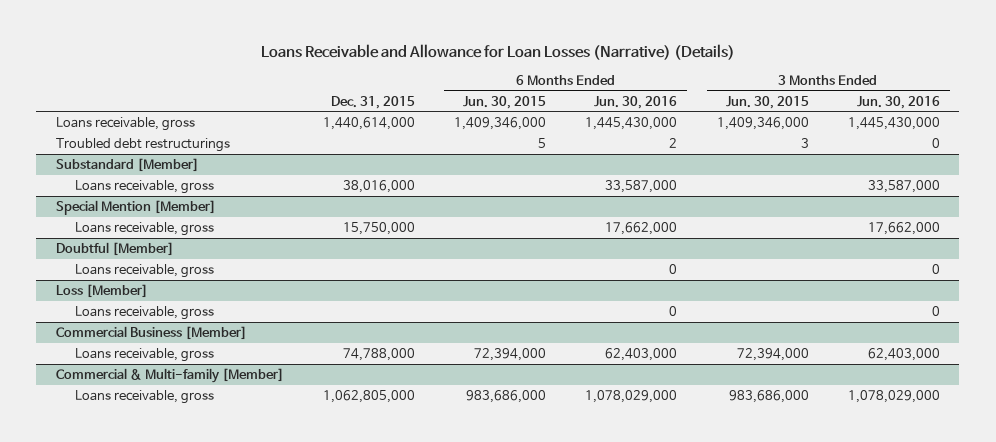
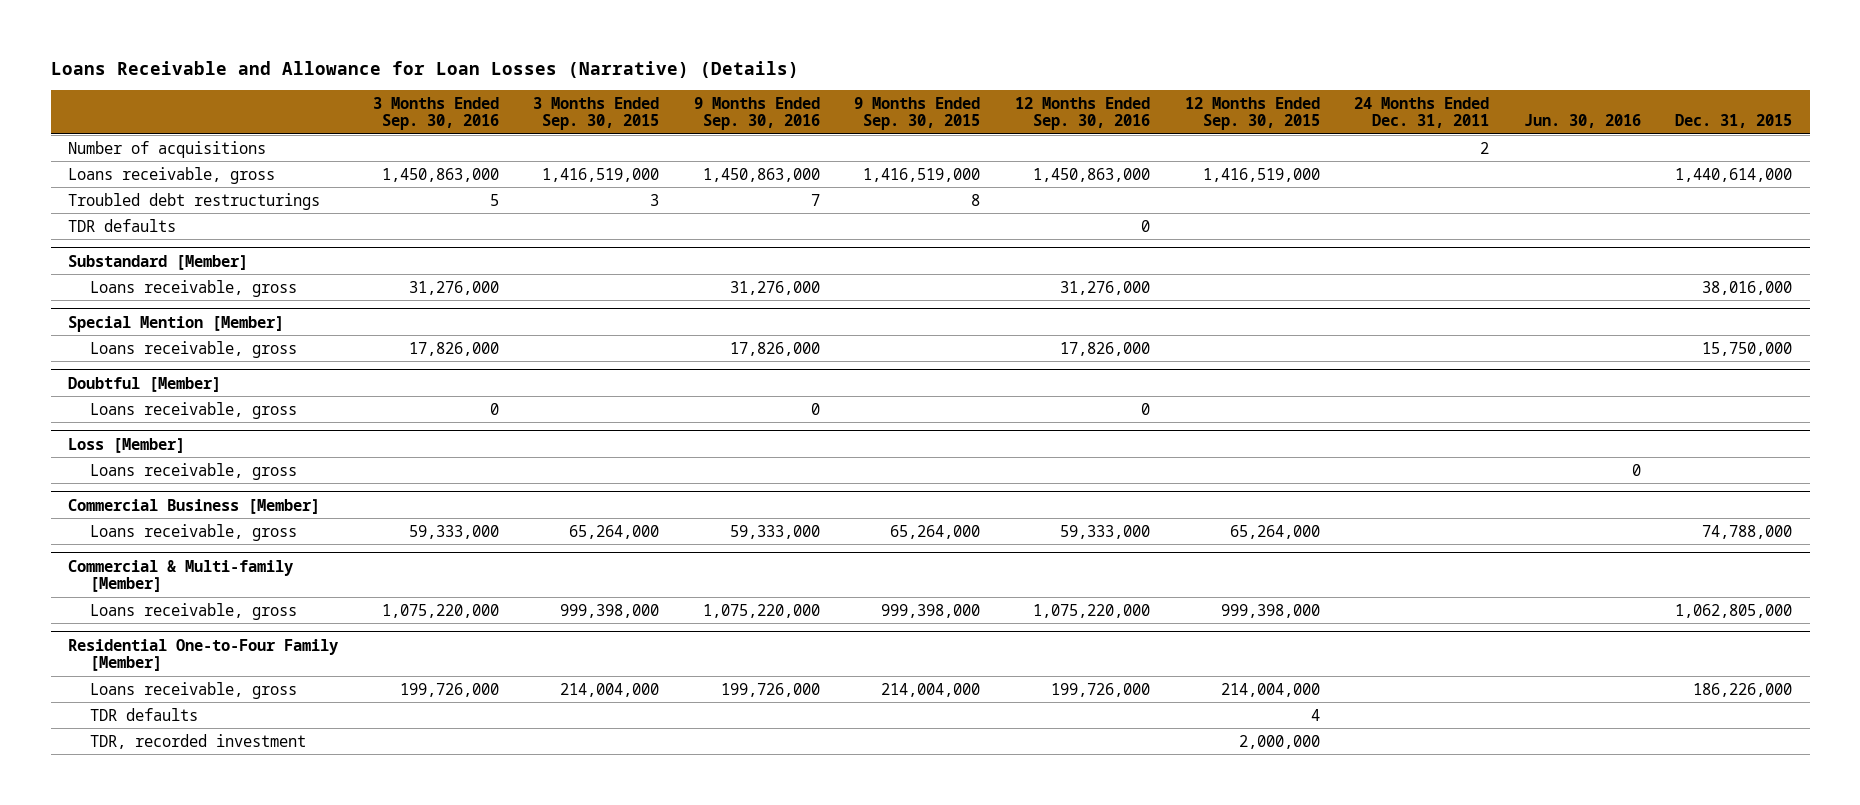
- | Dec. 31, 2015 | 6 Months Ended Jun. 30, 2015 | 6 Months Ended Jun. 30, 2016 | 3 Months Ended Jun. 30, 2015 | 3 Months Ended Jun. 30, 2016
+ | 3 Months Ended Sep. 30, 2016 | 3 Months Ended Sep. 30, 2015 | 9 Months Ended Sep. 30, 2016 | 9 Months Ended Sep. 30, 2015 | 12 Months Ended Sep. 30, 2016 | 12 Months Ended Sep. 30, 2015 | 24 Months Ended Dec. 31, 2011 | Jun. 30, 2016 | Dec. 31, 2015
+ Number of acquisitions | | | | | | | 2 | |
+ TDR defaults | | | | | 0 | | | |
+ Residential One-to-Four Family [Member]
+ Loans receivable, gross | 199,726,000 | 214,004,000 | 199,726,000 | 214,004,000 | 199,726,000 | 214,004,000 | | | 186,226,000
+ TDR defaults | | | | | | 4 | | |
+ TDR, recorded investment | | | | | | 2,000,000 | | |

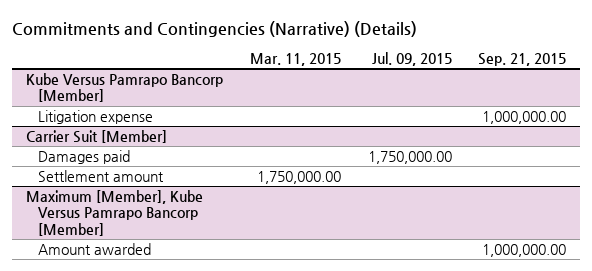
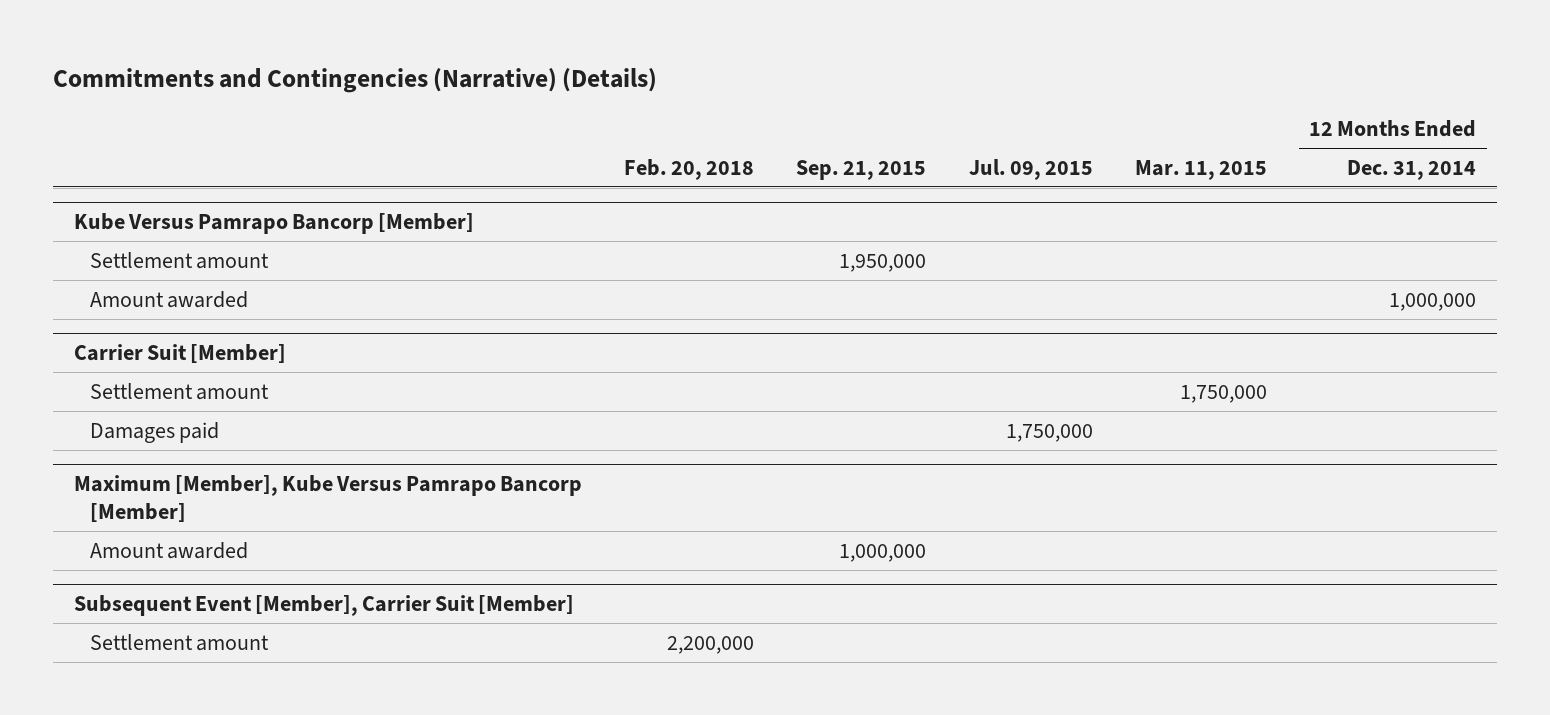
- | Mar. 11, 2015 | Jul. 09, 2015 | Sep. 21, 2015
+ | Feb. 20, 2018 | Sep. 21, 2015 | Jul. 09, 2015 | Mar. 11, 2015 | 12 Months Ended Dec. 31, 2014
@ Kube Versus Pamrapo Bancorp [Member]
- Litigation expense | | | 1,000,000.00
+ Settlement amount | | 1,950,000 | | |
+ Amount awarded | | | | | 1,000,000
@ Carrier Suit [Member]
- Damages paid | | 1,750,000.00 |
- Settlement amount | 1,750,000.00 | |
+ Settlement amount | | | | 1,750,000 |
+ Damages paid | | | 1,750,000 | |
@ Maximum [Member], Kube Versus Pamrapo Bancorp [Member]
- Amount awarded | | | 1,000,000.00
+ Amount awarded | | 1,000,000 | | |
+ Subsequent Event [Member], Carrier Suit [Member]
+ Settlement amount | 2,200,000 | | | |

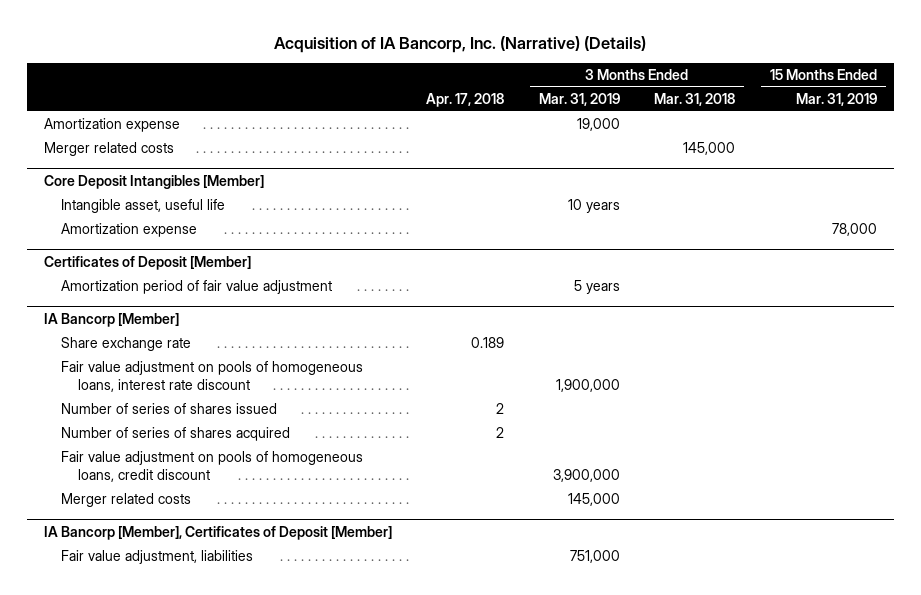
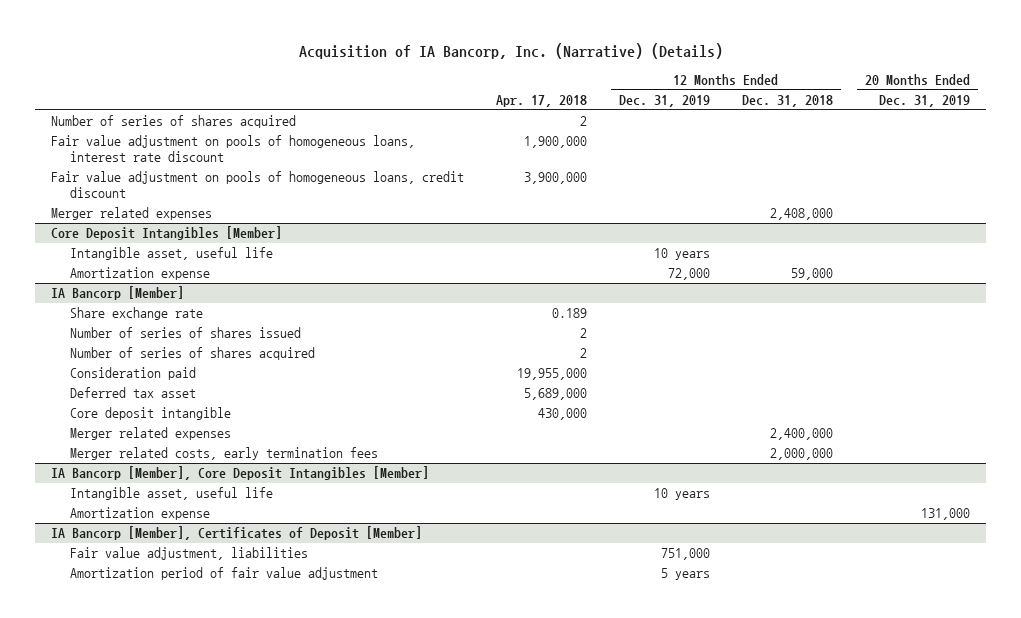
- | Apr. 17, 2018 | 3 Months Ended Mar. 31, 2019 | 3 Months Ended Mar. 31, 2018 | 15 Months Ended Mar. 31, 2019
+ | Apr. 17, 2018 | 12 Months Ended Dec. 31, 2019 | 12 Months Ended Dec. 31, 2018 | 20 Months Ended Dec. 31, 2019
- Amortization expense | | 19,000 | |
- Merger related costs | | | 145,000 |
+ Number of series of shares acquired | 2 | | |
+ Fair value adjustment on pools of homogeneous loans, interest rate discount | 1,900,000 | | |
+ Fair value adjustment on pools of homogeneous loans, credit discount | 3,900,000 | | |
+ Merger related expenses | | | 2,408,000 |
- Certificates of Deposit [Member]
- Amortization period of fair value adjustment | | 5 years | |
@ IA Bancorp [Member]
- Fair value adjustment on pools of homogeneous loans, interest rate discount | | 1,900,000 | |
- Fair value adjustment on pools of homogeneous loans, credit discount | | 3,900,000 | |
- Merger related costs | | 145,000 | |
+ Consideration paid | 19,955,000 | | |
+ Deferred tax asset | 5,689,000 | | |
+ Core deposit intangible | 430,000 | | |
+ Merger related expenses | | | 2,400,000 |
+ Merger related costs, early termination fees | | | 2,000,000 |
+ IA Bancorp [Member], Core Deposit Intangibles [Member]
+ Intangible asset, useful life | | 10 years | |
+ Amortization expense | | | | 131,000
@ IA Bancorp [Member], Certificates of Deposit [Member]
+ Amortization period of fair value adjustment | | 5 years | |

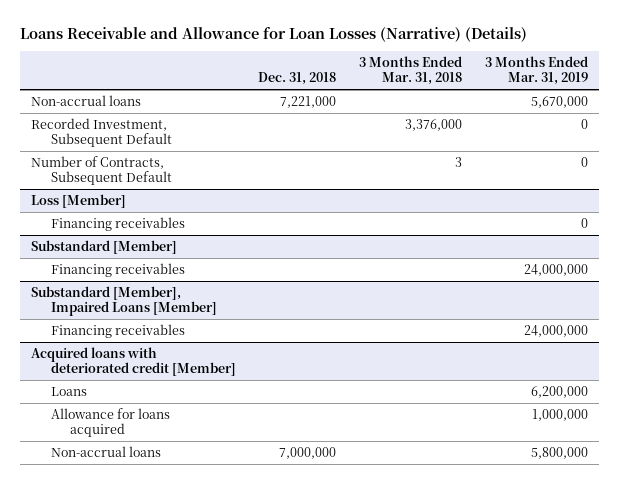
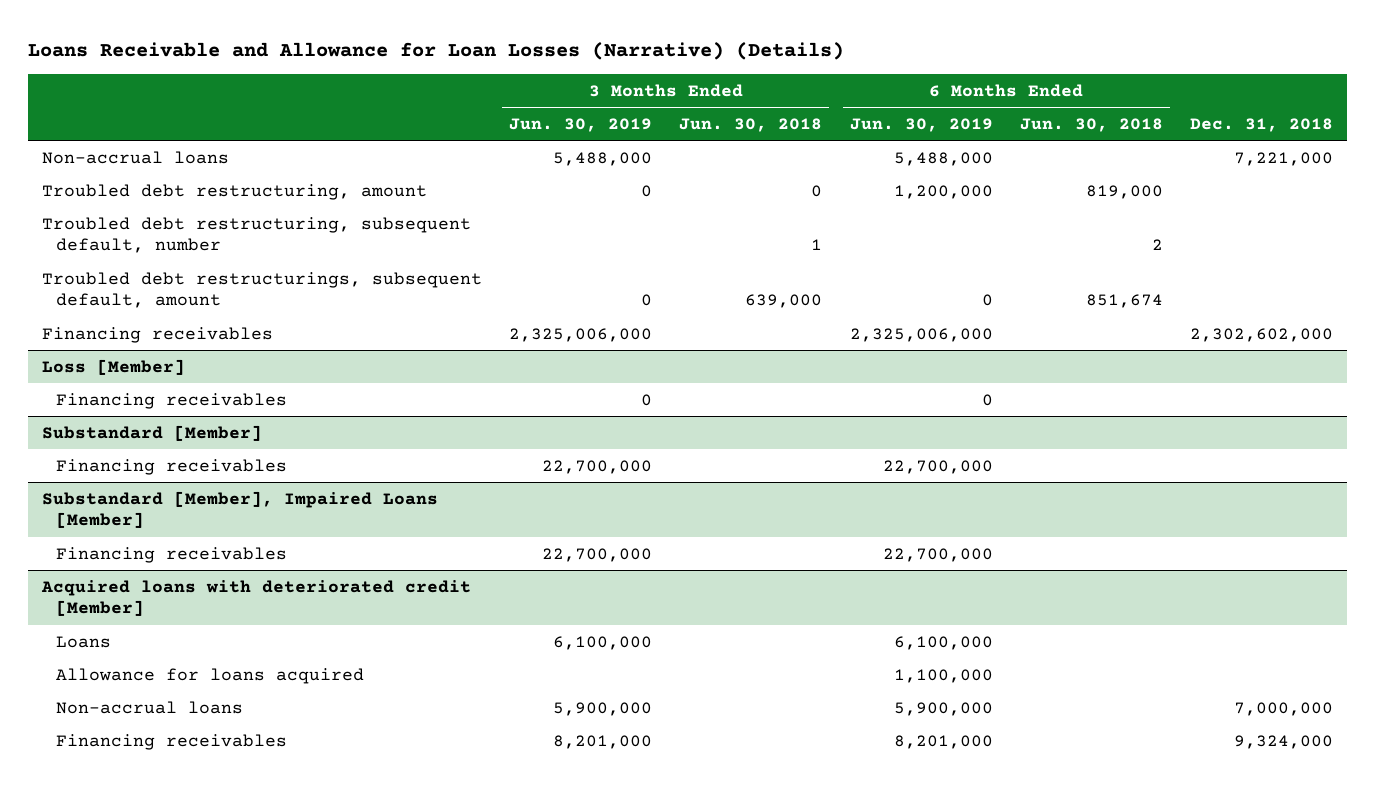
- | Dec. 31, 2018 | 3 Months Ended Mar. 31, 2018 | 3 Months Ended Mar. 31, 2019
+ | 3 Months Ended Jun. 30, 2019 | 3 Months Ended Jun. 30, 2018 | 6 Months Ended Jun. 30, 2019 | 6 Months Ended Jun. 30, 2018 | Dec. 31, 2018
- Recorded Investment, Subsequent Default | | 3,376,000 | 0
- Number of Contracts, Subsequent Default | | 3 | 0
+ Troubled debt restructuring, amount | 0 | 0 | 1,200,000 | 819,000 |
+ Troubled debt restructuring, subsequent default, number | | 1 | | 2 |
+ Troubled debt restructurings, subsequent default, amount | 0 | 639,000 | 0 | 851,674 |
+ Financing receivables | 2,325,006,000 | | 2,325,006,000 | | 2,302,602,000
@ Acquired loans with deteriorated credit [Member]
+ Financing receivables | 8,201,000 | | 8,201,000 | | 9,324,000

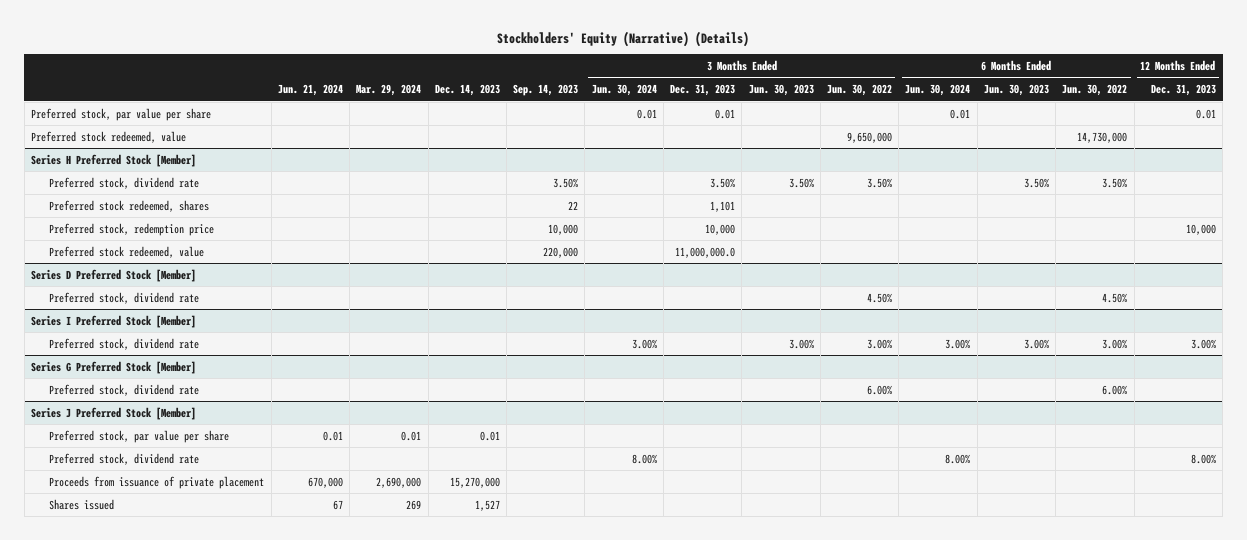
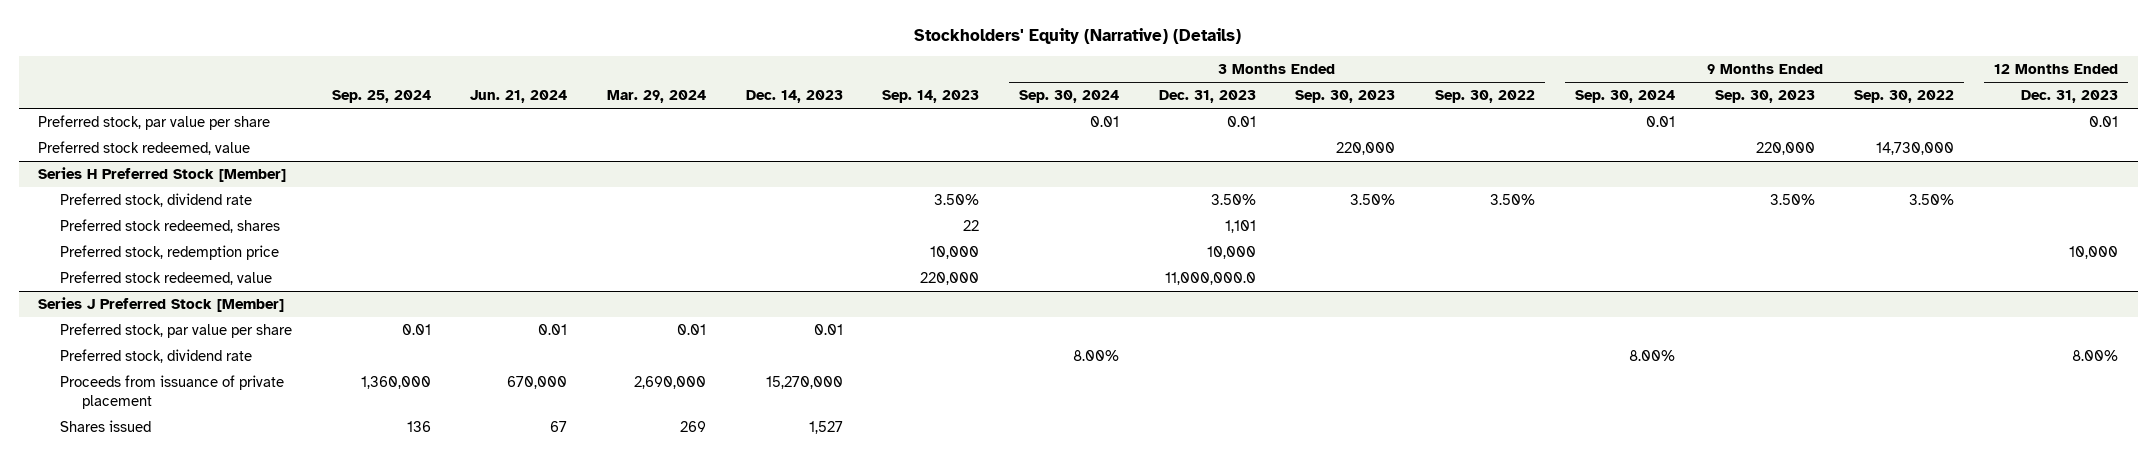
- | Jun. 21, 2024 | Mar. 29, 2024 | Dec. 14, 2023 | Sep. 14, 2023 | 3 Months Ended Jun. 30, 2024 | 3 Months Ended Dec. 31, 2023 | 3 Months Ended Jun. 30, 2023 | 3 Months Ended Jun. 30, 2022 | 6 Months Ended Jun. 30, 2024 | 6 Months Ended Jun. 30, 2023 | 6 Months Ended Jun. 30, 2022 | 12 Months Ended Dec. 31, 2023
+ | Sep. 25, 2024 | Jun. 21, 2024 | Mar. 29, 2024 | Dec. 14, 2023 | Sep. 14, 2023 | 3 Months Ended Sep. 30, 2024 | 3 Months Ended Dec. 31, 2023 | 3 Months Ended Sep. 30, 2023 | 3 Months Ended Sep. 30, 2022 | 9 Months Ended Sep. 30, 2024 | 9 Months Ended Sep. 30, 2023 | 9 Months Ended Sep. 30, 2022 | 12 Months Ended Dec. 31, 2023
- Series D Preferred Stock [Member]
- Preferred stock, dividend rate | | | | | | | | 4.50% | | | 4.50% |
- Series I Preferred Stock [Member]
- Preferred stock, dividend rate | | | | | 3.00% | | 3.00% | 3.00% | 3.00% | 3.00% | 3.00% | 3.00%
- Series G Preferred Stock [Member]
- Preferred stock, dividend rate | | | | | | | | 6.00% | | | 6.00% |

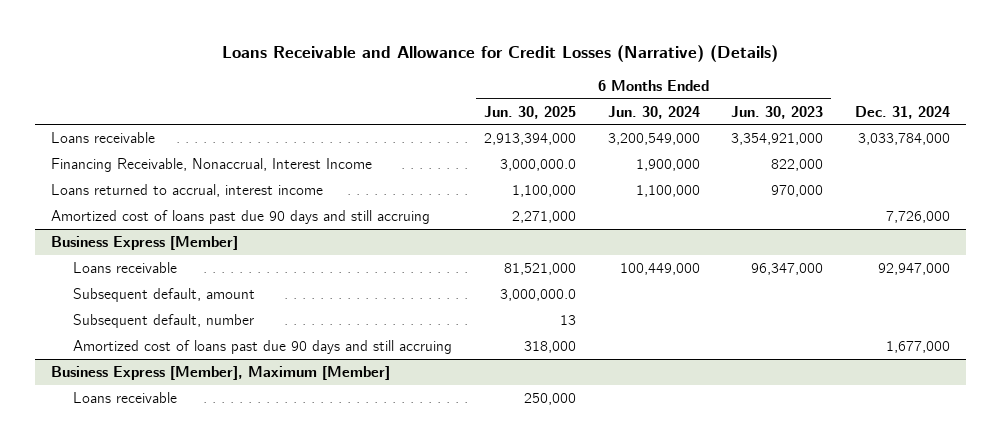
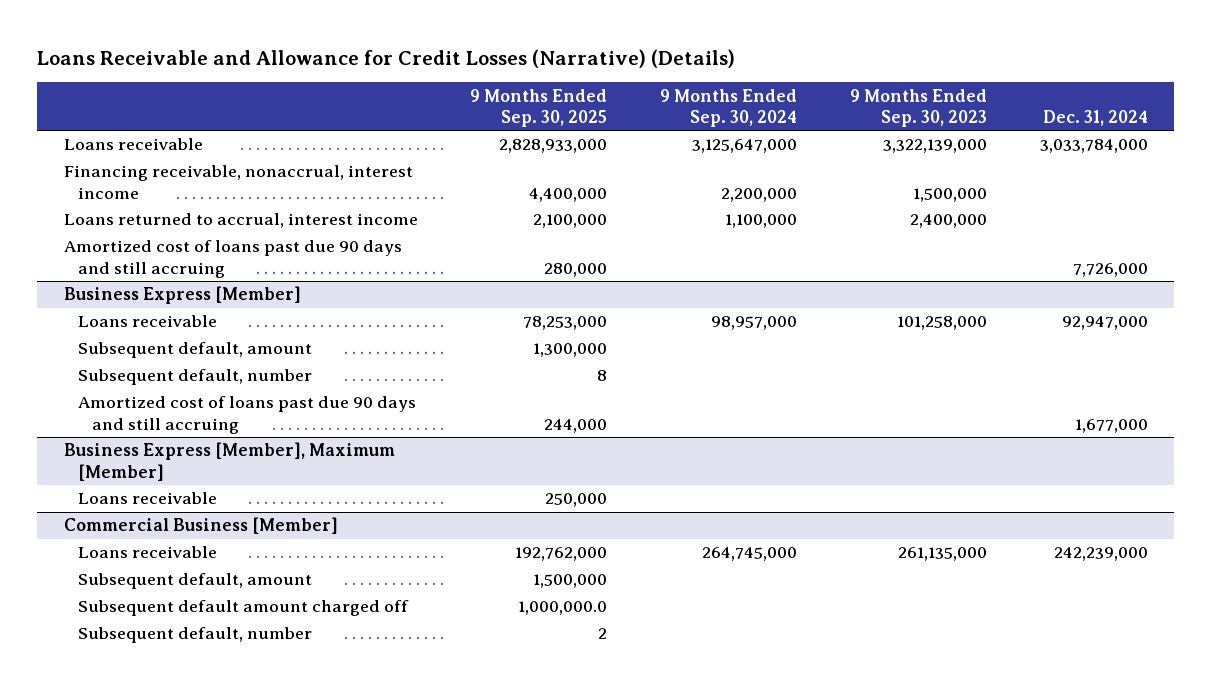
- | 6 Months Ended Jun. 30, 2025 | 6 Months Ended Jun. 30, 2024 | 6 Months Ended Jun. 30, 2023 | Dec. 31, 2024
+ | 9 Months Ended Sep. 30, 2025 | 9 Months Ended Sep. 30, 2024 | 9 Months Ended Sep. 30, 2023 | Dec. 31, 2024
- Financing Receivable, Nonaccrual, Interest Income | 3,000,000.0 | 1,900,000 | 822,000 |
+ Financing receivable, nonaccrual, interest income | 4,400,000 | 2,200,000 | 1,500,000 |
+ Commercial Business [Member]
+ Loans receivable | 192,762,000 | 264,745,000 | 261,135,000 | 242,239,000
+ Subsequent default, amount | 1,500,000 | | |
+ Subsequent default amount charged off | 1,000,000.0 | | |
+ Subsequent default, number | 2 | | |

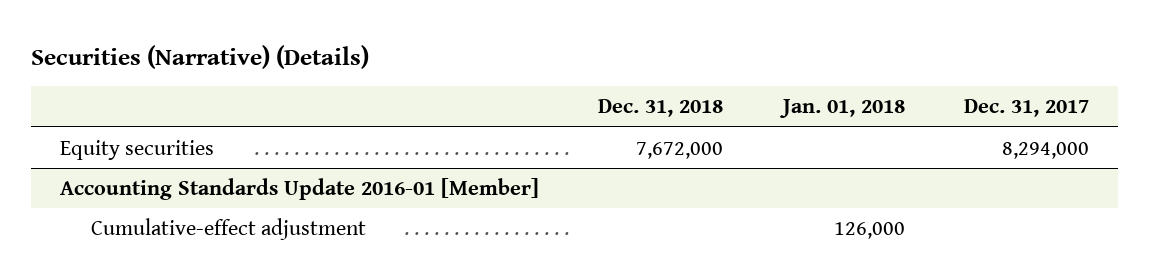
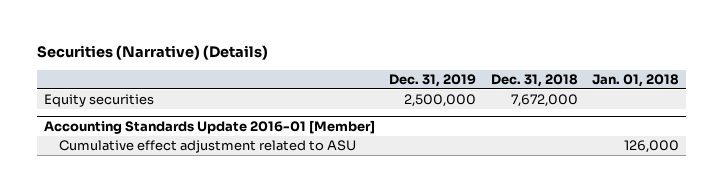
- | Dec. 31, 2018 | Jan. 01, 2018 | Dec. 31, 2017
+ | Dec. 31, 2019 | Dec. 31, 2018 | Jan. 01, 2018
@ Accounting Standards Update 2016-01 [Member]
- Cumulative-effect adjustment | | 126,000 |
+ Cumulative effect adjustment related to ASU | | | 126,000

